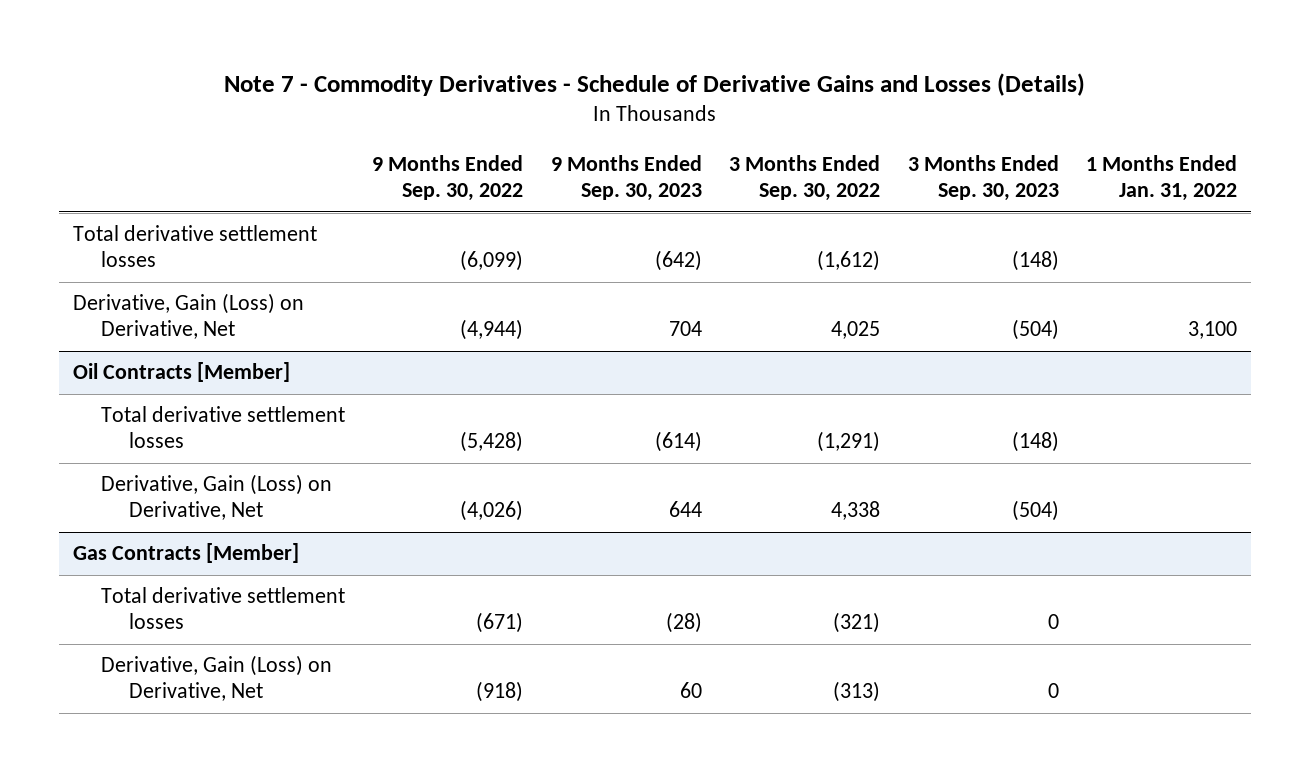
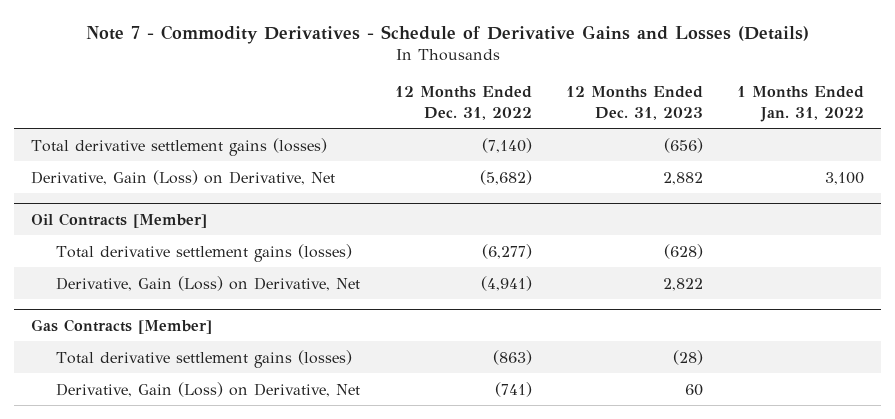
- | 9 Months Ended Sep. 30, 2022 | 9 Months Ended Sep. 30, 2023 | 3 Months Ended Sep. 30, 2022 | 3 Months Ended Sep. 30, 2023 | 1 Months Ended Jan. 31, 2022
+ | 12 Months Ended Dec. 31, 2022 | 12 Months Ended Dec. 31, 2023 | 1 Months Ended Jan. 31, 2022
- Total derivative settlement losses | (6,099) | (642) | (1,612) | (148) |
+ Total derivative settlement gains (losses) | (7,140) | (656) |
@ Oil Contracts [Member]
- Total derivative settlement losses | (5,428) | (614) | (1,291) | (148) |
+ Total derivative settlement gains (losses) | (6,277) | (628) |
@ Gas Contracts [Member]
- Total derivative settlement losses | (671) | (28) | (321) | 0 |
+ Total derivative settlement gains (losses) | (863) | (28) |

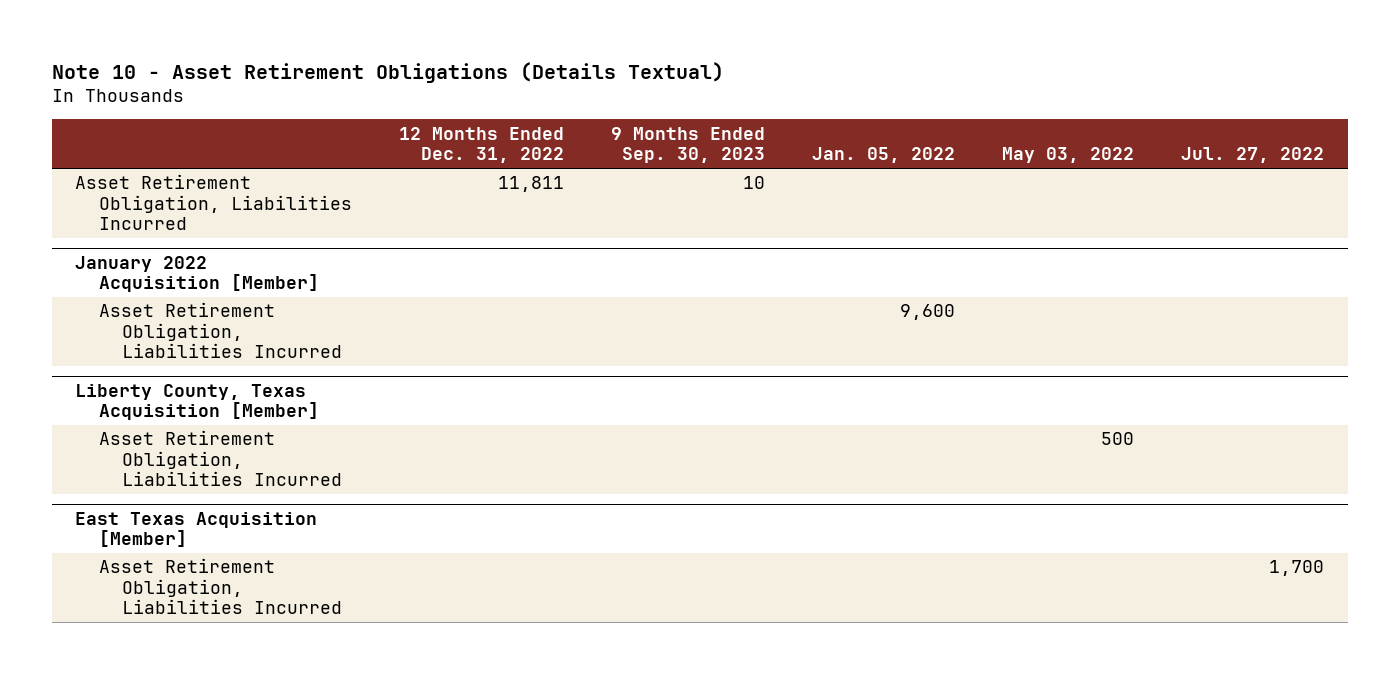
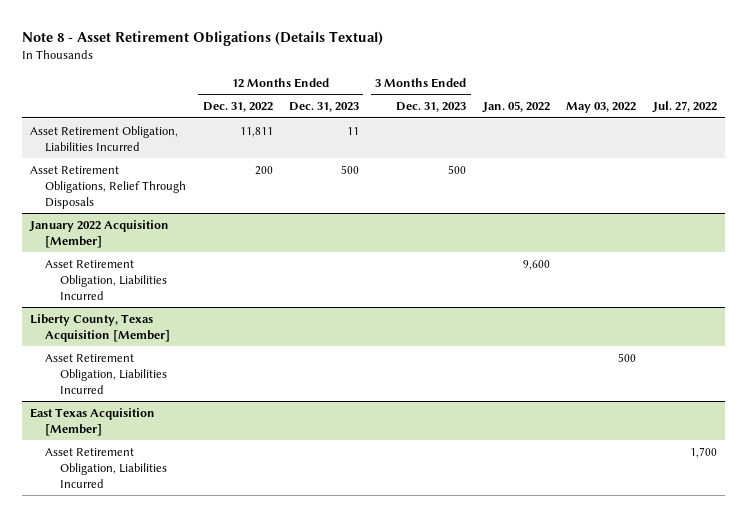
- Note 10 - Asset Retirement Obligations (Details Textual)
+ Note 8 - Asset Retirement Obligations (Details Textual)
- | 12 Months Ended Dec. 31, 2022 | 9 Months Ended Sep. 30, 2023 | Jan. 05, 2022 | May 03, 2022 | Jul. 27, 2022
+ | 12 Months Ended Dec. 31, 2022 | 12 Months Ended Dec. 31, 2023 | 3 Months Ended Dec. 31, 2023 | Jan. 05, 2022 | May 03, 2022 | Jul. 27, 2022
+ Asset Retirement Obligations, Relief Through Disposals | 200 | 500 | 500 | | |

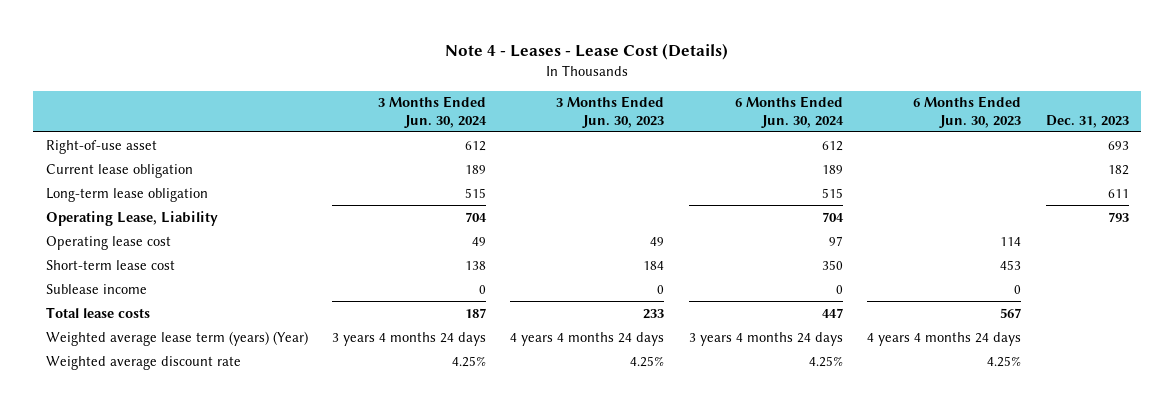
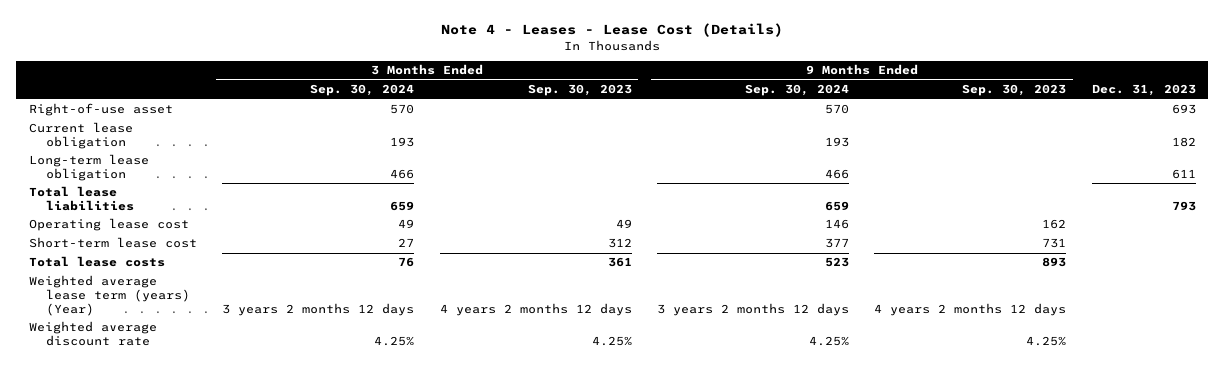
- | 3 Months Ended Jun. 30, 2024 | 3 Months Ended Jun. 30, 2023 | 6 Months Ended Jun. 30, 2024 | 6 Months Ended Jun. 30, 2023 | Dec. 31, 2023
+ | 3 Months Ended Sep. 30, 2024 | 3 Months Ended Sep. 30, 2023 | 9 Months Ended Sep. 30, 2024 | 9 Months Ended Sep. 30, 2023 | Dec. 31, 2023
- Operating Lease, Liability | 704 | | 704 | | 793
+ Total lease liabilities | 659 | | 659 | | 793
- Sublease income | 0 | 0 | 0 | 0 |

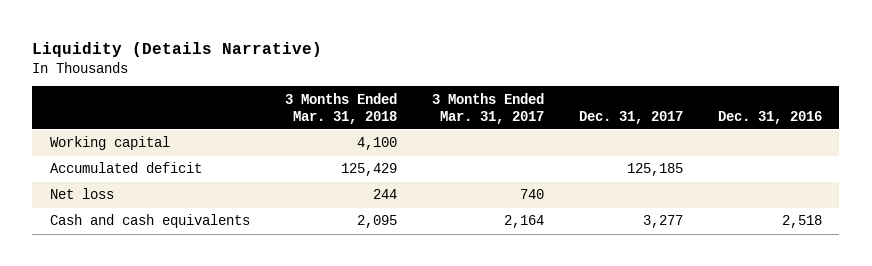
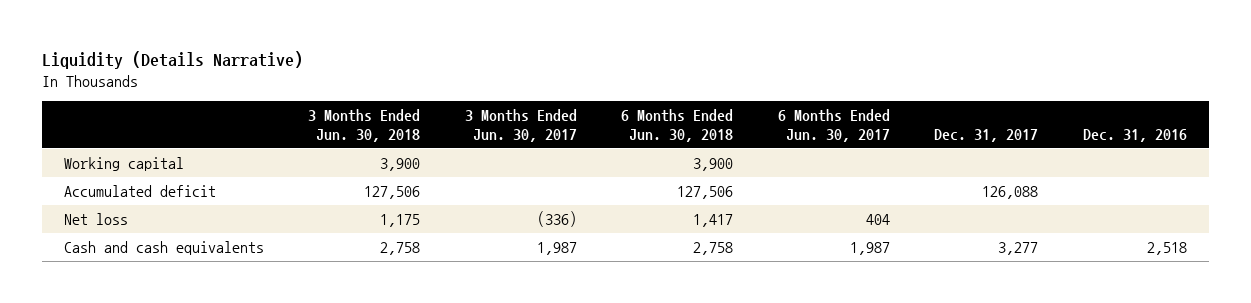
- | 3 Months Ended Mar. 31, 2018 | 3 Months Ended Mar. 31, 2017 | Dec. 31, 2017 | Dec. 31, 2016
+ | 3 Months Ended Jun. 30, 2018 | 3 Months Ended Jun. 30, 2017 | 6 Months Ended Jun. 30, 2018 | 6 Months Ended Jun. 30, 2017 | Dec. 31, 2017 | Dec. 31, 2016
- Accumulated deficit | 125,429 | | 125,185 |
+ Accumulated deficit | 127,506 | | 127,506 | | 126,088 |

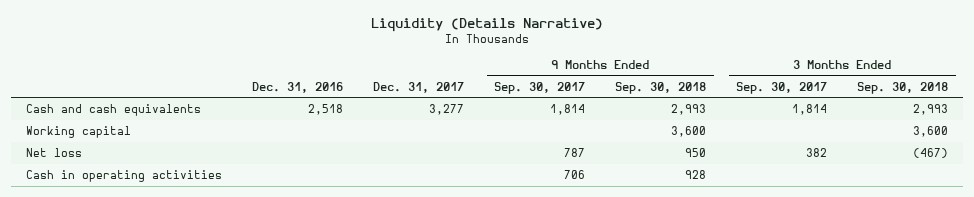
- | 3 Months Ended Jun. 30, 2018 | 3 Months Ended Jun. 30, 2017 | 6 Months Ended Jun. 30, 2018 | 6 Months Ended Jun. 30, 2017 | Dec. 31, 2017 | Dec. 31, 2016
+ | Dec. 31, 2016 | Dec. 31, 2017 | 9 Months Ended Sep. 30, 2017 | 9 Months Ended Sep. 30, 2018 | 3 Months Ended Sep. 30, 2017 | 3 Months Ended Sep. 30, 2018
moved up: Cash and cash equivalents | 2,518 | 3,277 | 1,814 | 2,993 | 1,814 | 2,993
- Accumulated deficit | 127,506 | | 127,506 | | 126,088 |
+ Cash in operating activities | | | 706 | 928 | |

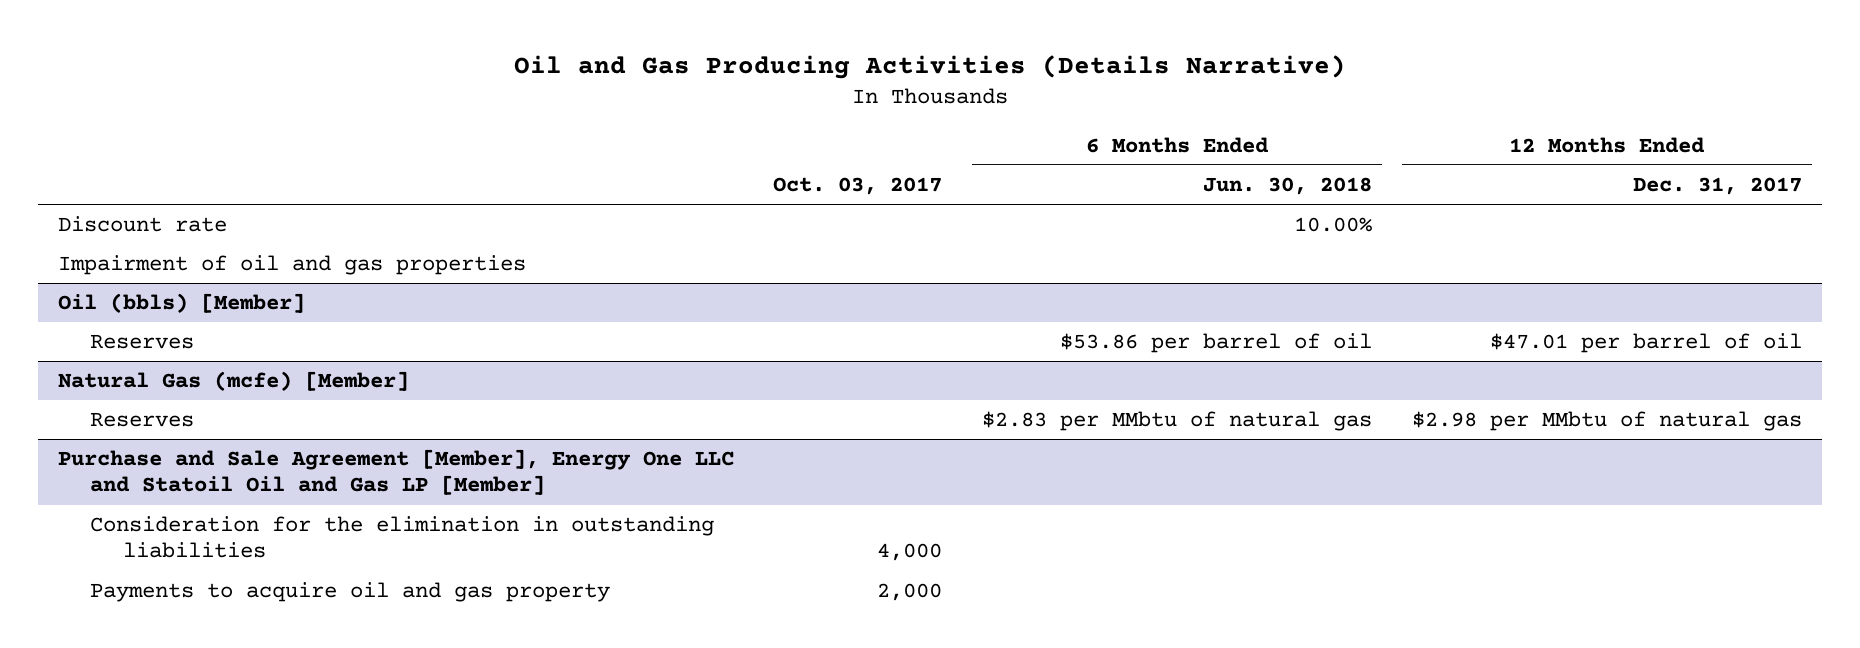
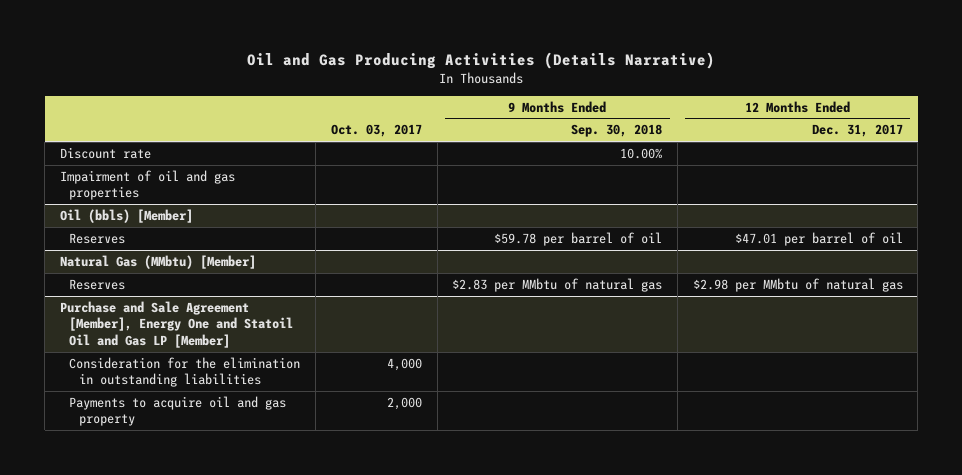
- | Oct. 03, 2017 | 6 Months Ended Jun. 30, 2018 | 12 Months Ended Dec. 31, 2017
+ | Oct. 03, 2017 | 9 Months Ended Sep. 30, 2018 | 12 Months Ended Dec. 31, 2017
- Natural Gas (mcfe) [Member]
+ Natural Gas (MMbtu) [Member]
- Purchase and Sale Agreement [Member], Energy One LLC and Statoil Oil and Gas LP [Member]
+ Purchase and Sale Agreement [Member], Energy One and Statoil Oil and Gas LP [Member]

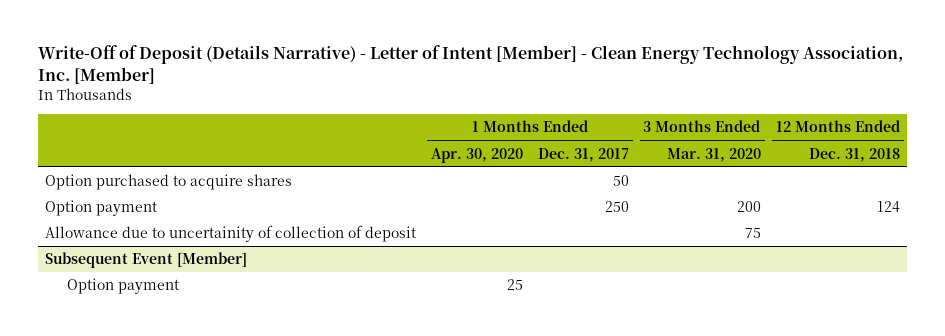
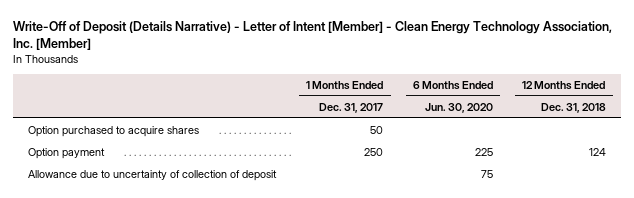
- | 1 Months Ended Apr. 30, 2020 | 1 Months Ended Dec. 31, 2017 | 3 Months Ended Mar. 31, 2020 | 12 Months Ended Dec. 31, 2018
+ | 1 Months Ended Dec. 31, 2017 | 6 Months Ended Jun. 30, 2020 | 12 Months Ended Dec. 31, 2018
- Allowance due to uncertainity of collection of deposit | | | 75 |
- Subsequent Event [Member]
- Option payment | 25 | | |
+ Allowance due to uncertainty of collection of deposit | | 75 |

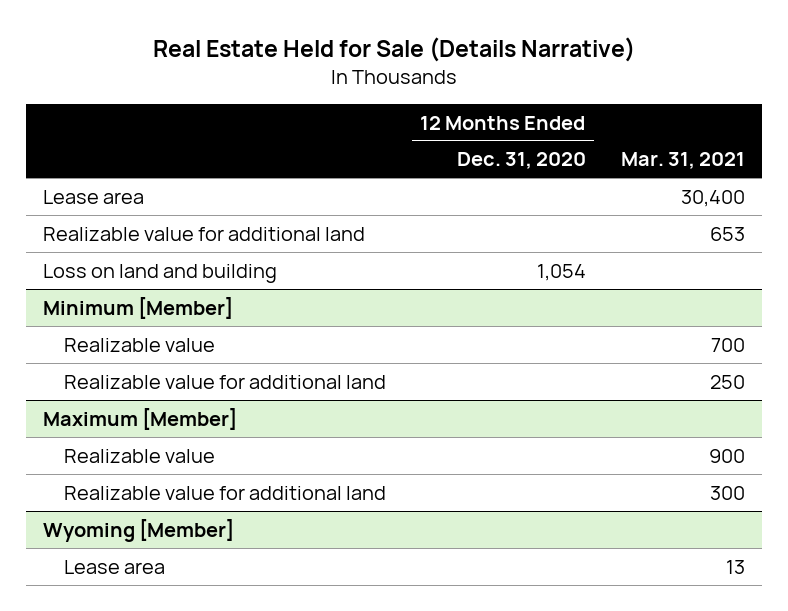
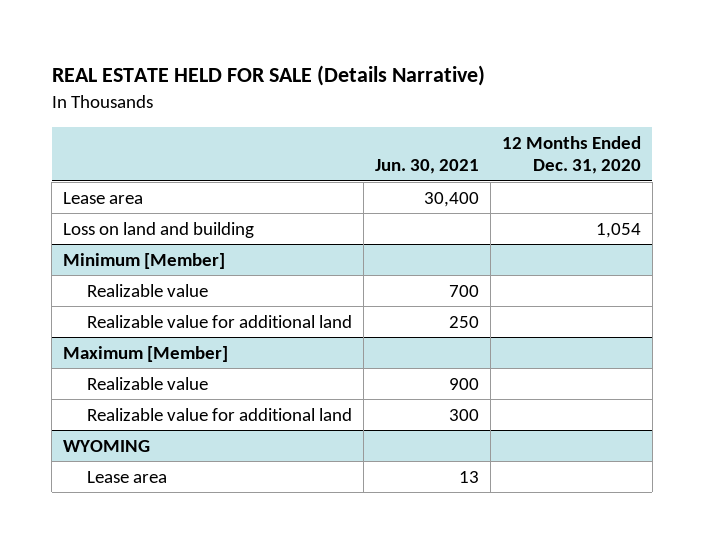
- Real Estate Held for Sale (Details Narrative)
+ REAL ESTATE HELD FOR SALE (Details Narrative)
- | 12 Months Ended Dec. 31, 2020 | Mar. 31, 2021
+ | Jun. 30, 2021 | 12 Months Ended Dec. 31, 2020
- Realizable value for additional land | | 653
- Wyoming [Member]
+ WYOMING

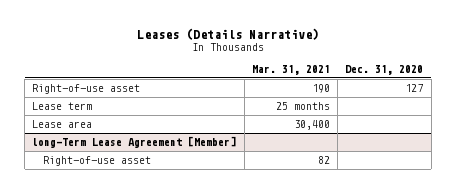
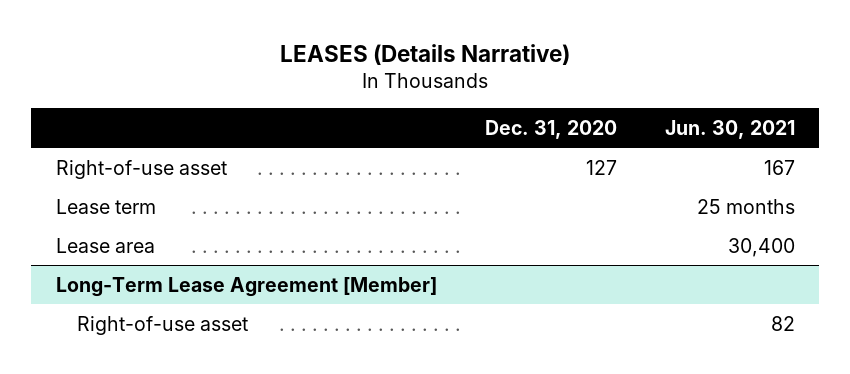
- Leases (Details Narrative)
+ LEASES (Details Narrative)
- | Mar. 31, 2021 | Dec. 31, 2020
+ | Dec. 31, 2020 | Jun. 30, 2021
- long-Term Lease Agreement [Member]
+ Long-Term Lease Agreement [Member]

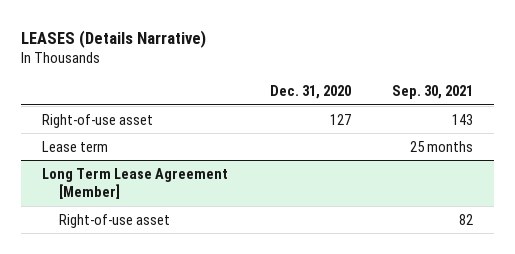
- | Dec. 31, 2020 | Jun. 30, 2021
+ | Dec. 31, 2020 | Sep. 30, 2021
- Lease area | | 30,400
- Long-Term Lease Agreement [Member]
+ Long Term Lease Agreement [Member]

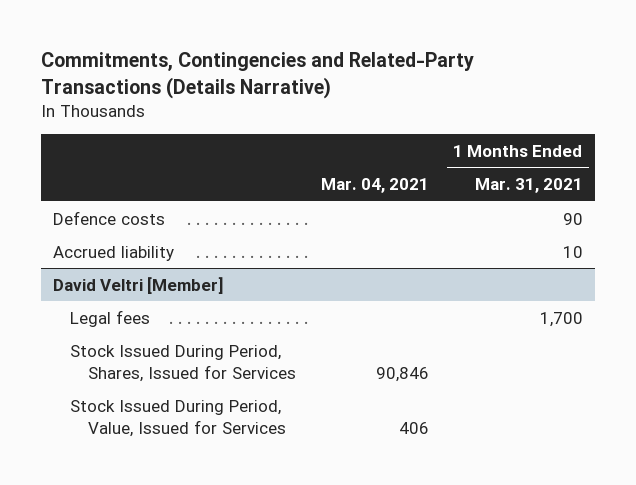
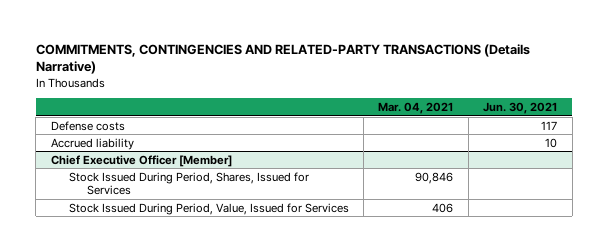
- Commitments, Contingencies and Related-Party Transactions (Details Narrative)
+ COMMITMENTS, CONTINGENCIES AND RELATED-PARTY TRANSACTIONS (Details Narrative)
- | Mar. 04, 2021 | 1 Months Ended Mar. 31, 2021
+ | Mar. 04, 2021 | Jun. 30, 2021
- Defence costs | | 90
+ Defense costs | | 117
- David Veltri [Member]
- Legal fees | | 1,700
+ Chief Executive Officer [Member]

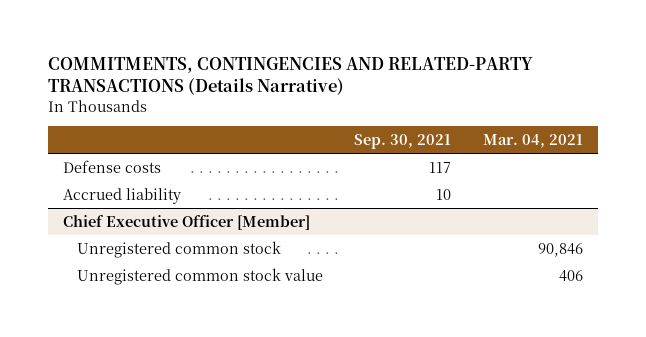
- | Mar. 04, 2021 | Jun. 30, 2021
+ | Sep. 30, 2021 | Mar. 04, 2021
@ Chief Executive Officer [Member]
- Stock Issued During Period, Shares, Issued for Services | 90,846 |
- Stock Issued During Period, Value, Issued for Services | 406 |
+ Unregistered common stock | | 90,846
+ Unregistered common stock value | | 406

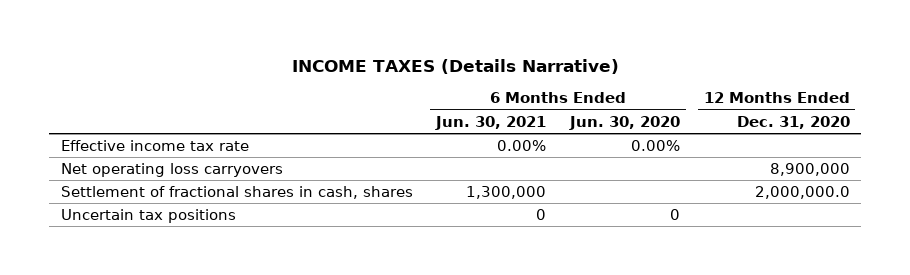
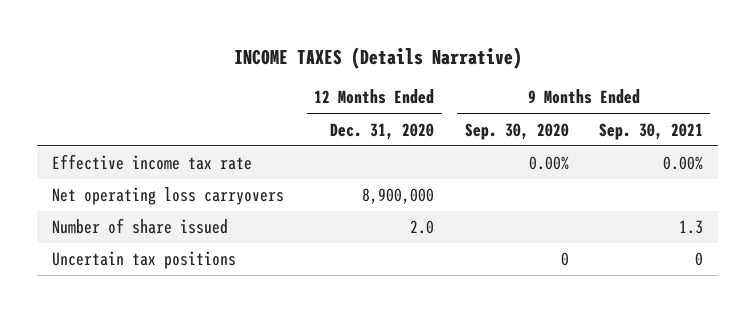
- | 6 Months Ended Jun. 30, 2021 | 6 Months Ended Jun. 30, 2020 | 12 Months Ended Dec. 31, 2020
+ | 12 Months Ended Dec. 31, 2020 | 9 Months Ended Sep. 30, 2020 | 9 Months Ended Sep. 30, 2021
- Settlement of fractional shares in cash, shares | 1,300,000 | | 2,000,000.0
+ Number of share issued | 2.0 | | 1.3

